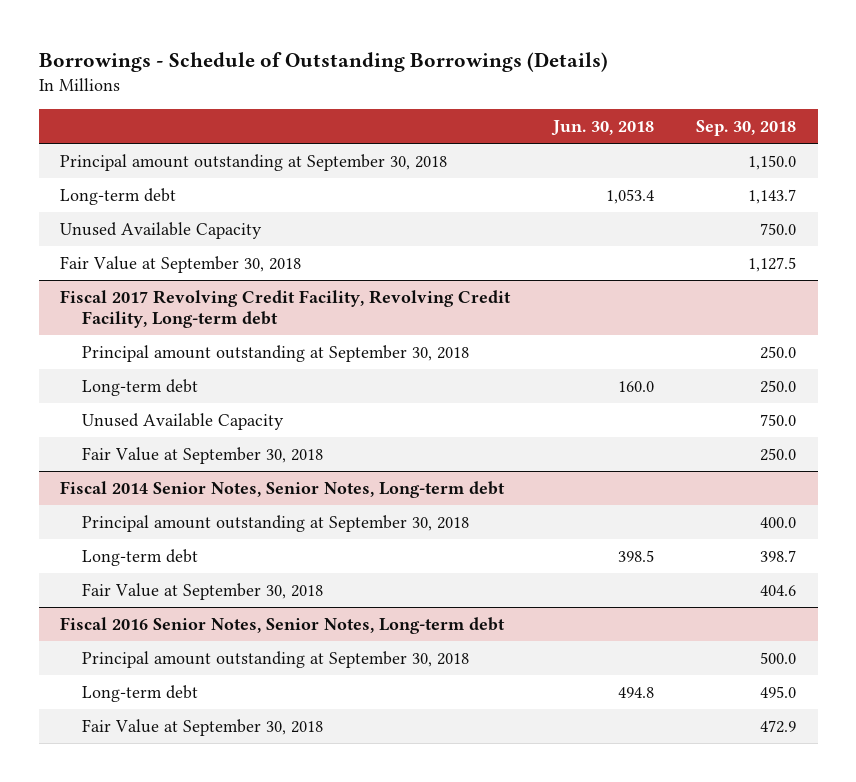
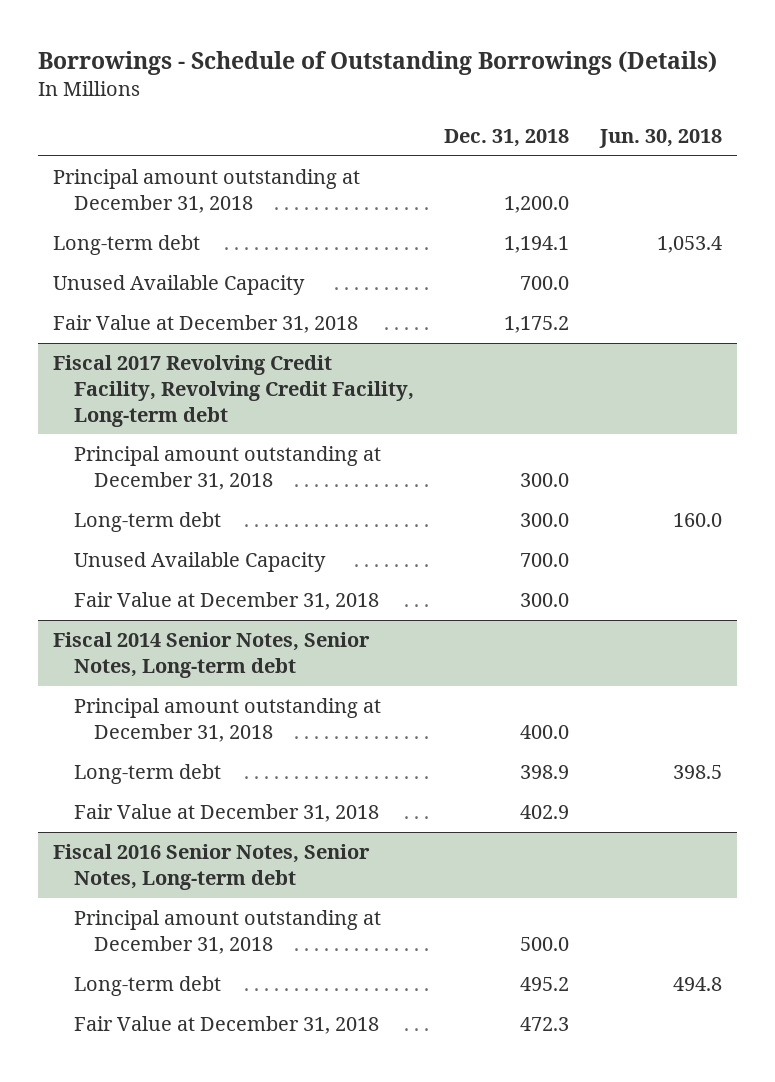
- | Jun. 30, 2018 | Sep. 30, 2018
+ | Dec. 31, 2018 | Jun. 30, 2018
- Principal amount outstanding at September 30, 2018 | | 1,150.0
+ Principal amount outstanding at December 31, 2018 | 1,200.0 |
- Fair Value at September 30, 2018 | | 1,127.5
+ Fair Value at December 31, 2018 | 1,175.2 |
@ Fiscal 2017 Revolving Credit Facility, Revolving Credit Facility, Long-term debt
- Principal amount outstanding at September 30, 2018 | | 250.0
+ Principal amount outstanding at December 31, 2018 | 300.0 |
- Fair Value at September 30, 2018 | | 250.0
+ Fair Value at December 31, 2018 | 300.0 |
@ Fiscal 2014 Senior Notes, Senior Notes, Long-term debt
- Principal amount outstanding at September 30, 2018 | | 400.0
+ Principal amount outstanding at December 31, 2018 | 400.0 |
- Fair Value at September 30, 2018 | | 404.6
+ Fair Value at December 31, 2018 | 402.9 |
@ Fiscal 2016 Senior Notes, Senior Notes, Long-term debt
- Principal amount outstanding at September 30, 2018 | | 500.0
+ Principal amount outstanding at December 31, 2018 | 500.0 |
- Fair Value at September 30, 2018 | | 472.9
+ Fair Value at December 31, 2018 | 472.3 |

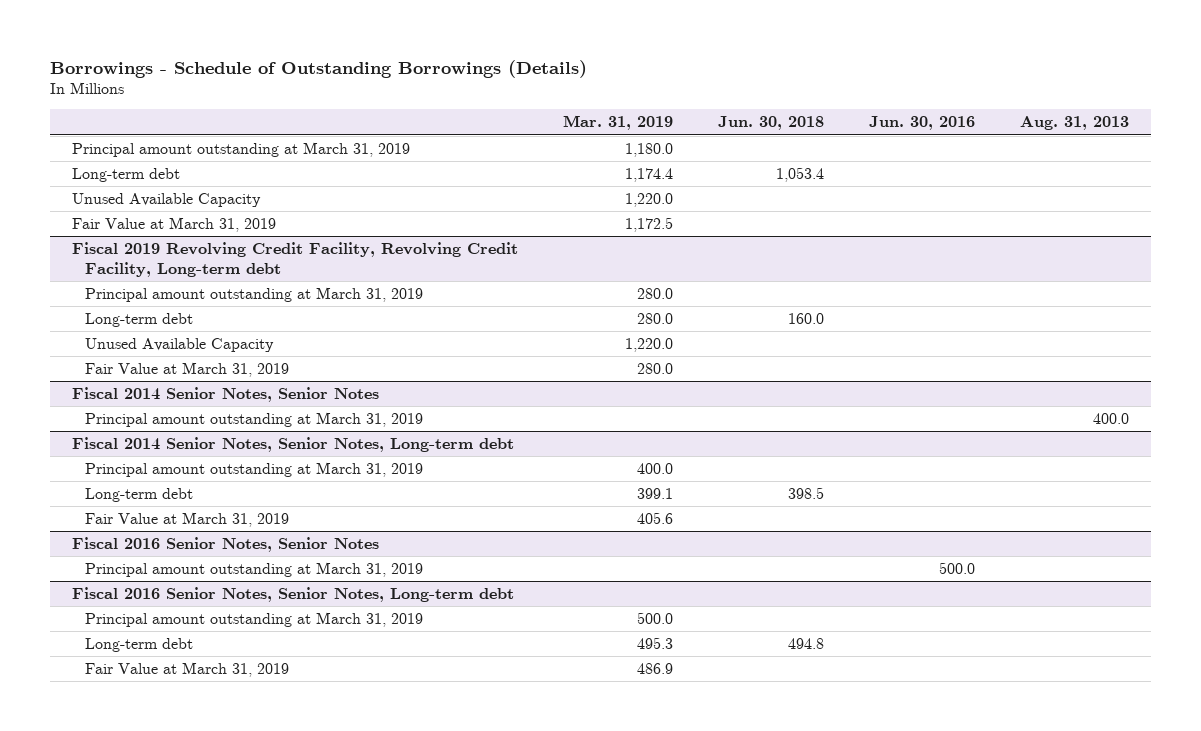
- | Dec. 31, 2018 | Jun. 30, 2018
+ | Mar. 31, 2019 | Jun. 30, 2018 | Jun. 30, 2016 | Aug. 31, 2013
- Principal amount outstanding at December 31, 2018 | 1,200.0 |
+ Principal amount outstanding at March 31, 2019 | 1,180.0 | | |
- Fair Value at December 31, 2018 | 1,175.2 |
- Fiscal 2017 Revolving Credit Facility, Revolving Credit Facility, Long-term debt
- Principal amount outstanding at December 31, 2018 | 300.0 |
+ Fair Value at March 31, 2019 | 1,172.5 | | |
+ Fiscal 2019 Revolving Credit Facility, Revolving Credit Facility, Long-term debt
+ Principal amount outstanding at March 31, 2019 | 280.0 | | |
- Fair Value at December 31, 2018 | 300.0 |
+ Fair Value at March 31, 2019 | 280.0 | | |
+ Fiscal 2014 Senior Notes, Senior Notes
+ Principal amount outstanding at March 31, 2019 | | | | 400.0
@ Fiscal 2014 Senior Notes, Senior Notes, Long-term debt
- Principal amount outstanding at December 31, 2018 | 400.0 |
+ Principal amount outstanding at March 31, 2019 | 400.0 | | |
- Fair Value at December 31, 2018 | 402.9 |
+ Fair Value at March 31, 2019 | 405.6 | | |
+ Fiscal 2016 Senior Notes, Senior Notes
+ Principal amount outstanding at March 31, 2019 | | | 500.0 |
@ Fiscal 2016 Senior Notes, Senior Notes, Long-term debt
- Principal amount outstanding at December 31, 2018 | 500.0 |
+ Principal amount outstanding at March 31, 2019 | 500.0 | | |
- Fair Value at December 31, 2018 | 472.3 |
+ Fair Value at March 31, 2019 | 486.9 | | |

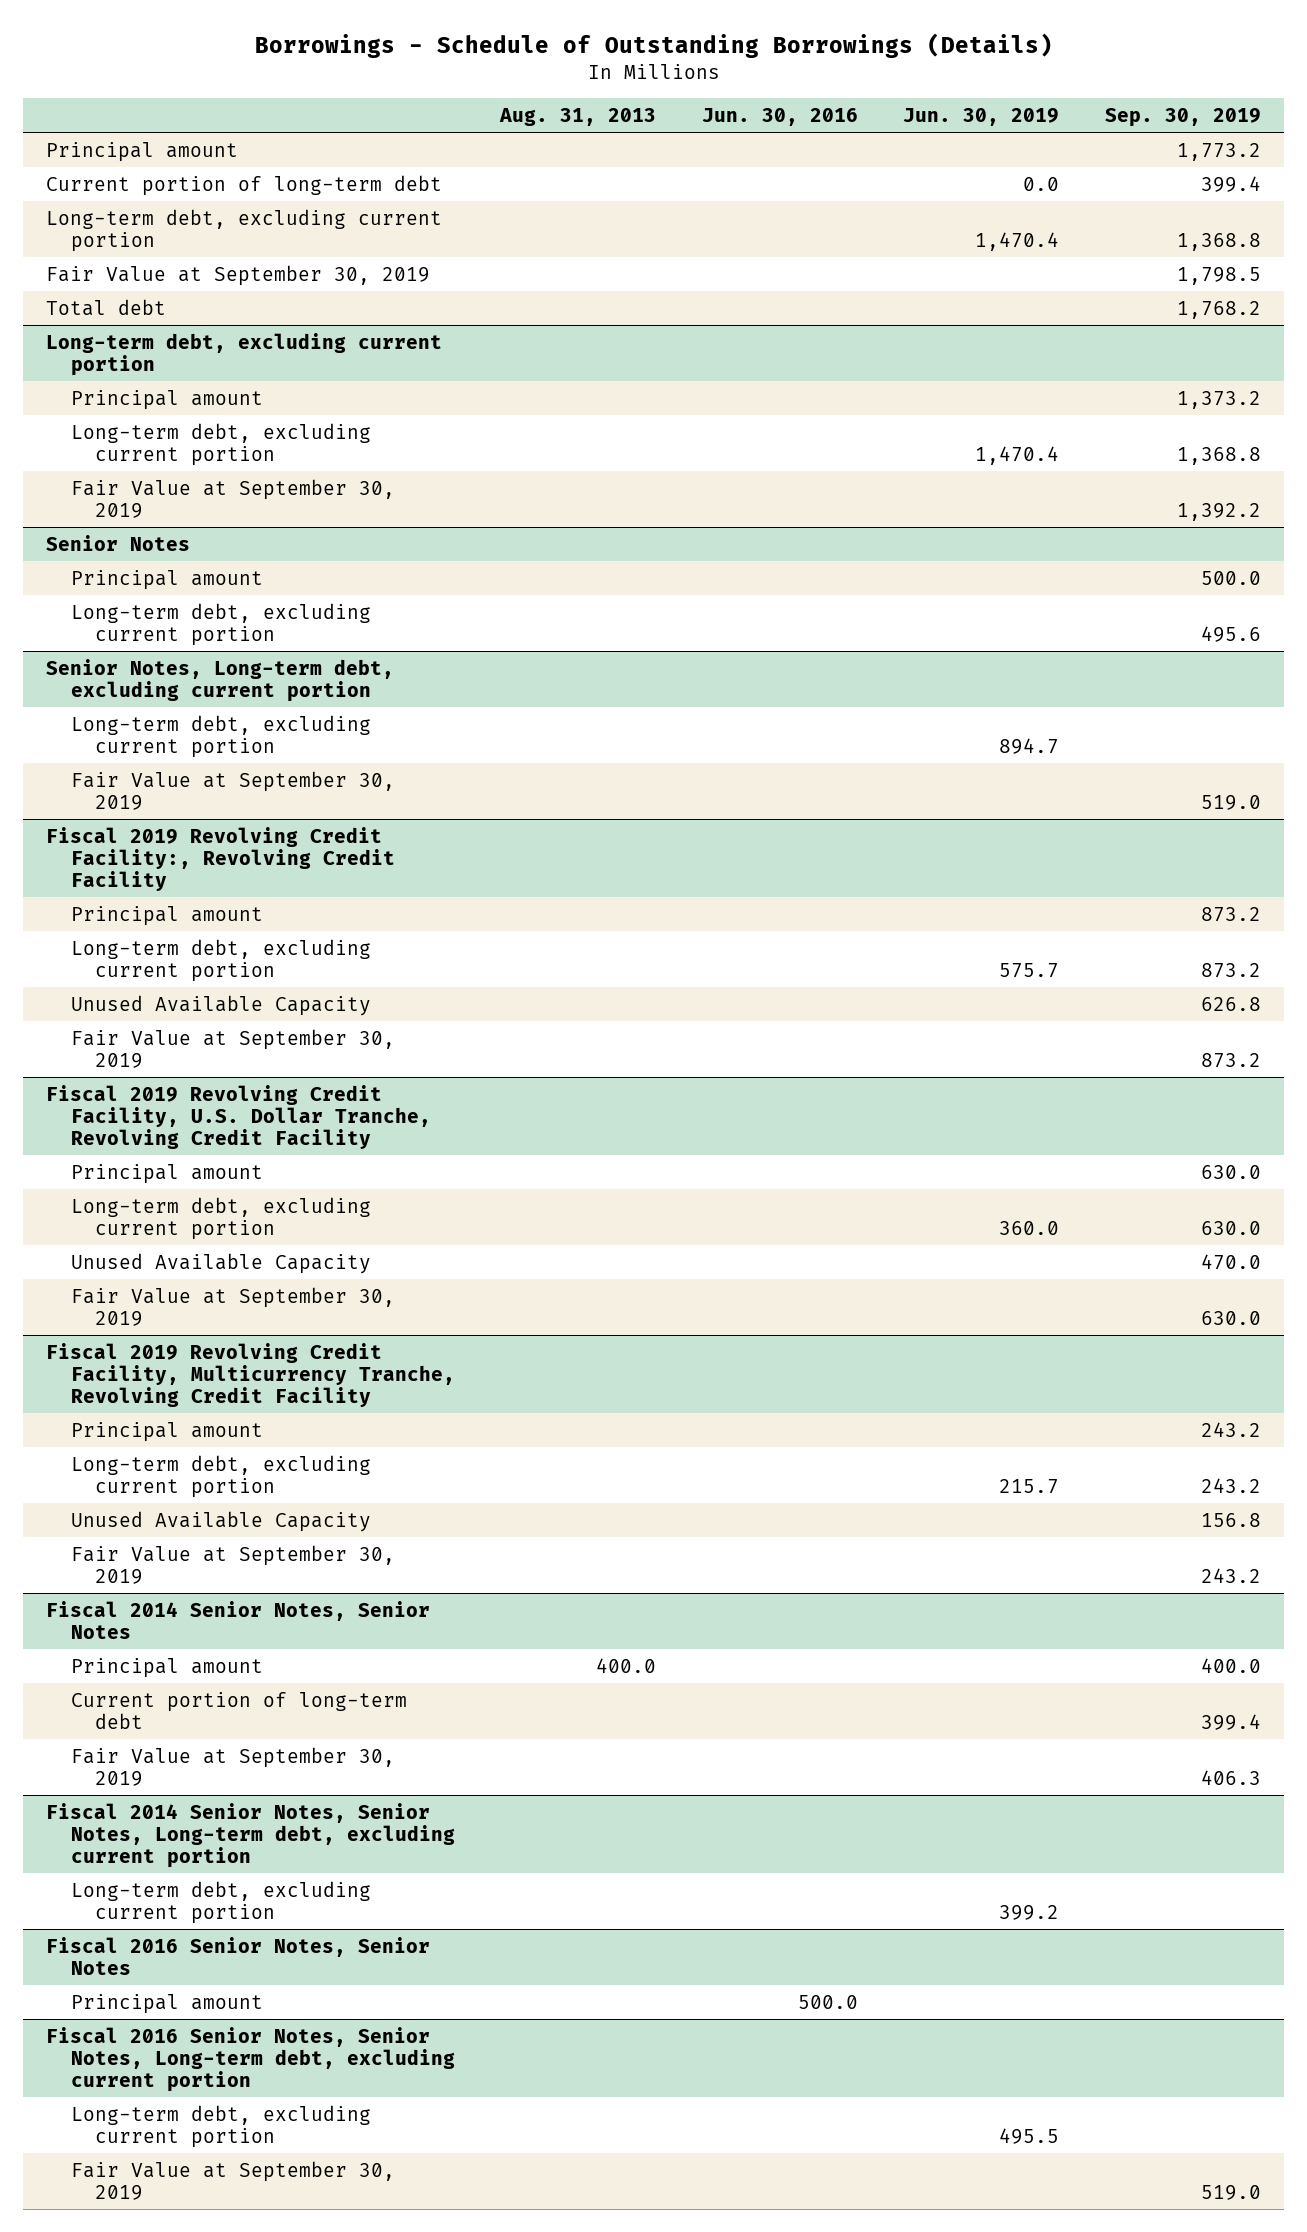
- | Mar. 31, 2019 | Jun. 30, 2018 | Jun. 30, 2016 | Aug. 31, 2013
+ | Aug. 31, 2013 | Jun. 30, 2016 | Jun. 30, 2019 | Sep. 30, 2019
- Principal amount outstanding at March 31, 2019 | 1,180.0 | | |
- Long-term debt | 1,174.4 | 1,053.4 | |
- Unused Available Capacity | 1,220.0 | | |
- Fair Value at March 31, 2019 | 1,172.5 | | |
- Fiscal 2019 Revolving Credit Facility, Revolving Credit Facility, Long-term debt
- Principal amount outstanding at March 31, 2019 | 280.0 | | |
- Long-term debt | 280.0 | 160.0 | |
+ Principal amount | | | | 1,773.2
+ Current portion of long-term debt | | | 0.0 | 399.4
+ Long-term debt, excluding current portion | | | 1,470.4 | 1,368.8
+ Fair Value at September 30, 2019 | | | | 1,798.5
+ Total debt | | | | 1,768.2
+ Long-term debt, excluding current portion
+ Principal amount | | | | 1,373.2
+ Long-term debt, excluding current portion | | | 1,470.4 | 1,368.8
+ Fair Value at September 30, 2019 | | | | 1,392.2
+ Senior Notes
+ Principal amount | | | | 500.0
+ Long-term debt, excluding current portion | | | | 495.6
+ Senior Notes, Long-term debt, excluding current portion
+ Long-term debt, excluding current portion | | | 894.7 |
+ Fair Value at September 30, 2019 | | | | 519.0
+ Fiscal 2019 Revolving Credit Facility:, Revolving Credit Facility
+ Principal amount | | | | 873.2
+ Long-term debt, excluding current portion | | | 575.7 | 873.2
- Fair Value at March 31, 2019 | 280.0 | | |
+ Fair Value at September 30, 2019 | | | | 873.2
+ Fiscal 2019 Revolving Credit Facility, U.S. Dollar Tranche, Revolving Credit Facility
+ Principal amount | | | | 630.0
+ Long-term debt, excluding current portion | | | 360.0 | 630.0
+ Unused Available Capacity | | | | 470.0
+ Fair Value at September 30, 2019 | | | | 630.0
+ Fiscal 2019 Revolving Credit Facility, Multicurrency Tranche, Revolving Credit Facility
+ Principal amount | | | | 243.2
+ Long-term debt, excluding current portion | | | 215.7 | 243.2
+ Unused Available Capacity | | | | 156.8
+ Fair Value at September 30, 2019 | | | | 243.2
@ Fiscal 2014 Senior Notes, Senior Notes
- Principal amount outstanding at March 31, 2019 | | | | 400.0
- Fiscal 2014 Senior Notes, Senior Notes, Long-term debt
- Principal amount outstanding at March 31, 2019 | 400.0 | | |
- Long-term debt | 399.1 | 398.5 | |
- Fair Value at March 31, 2019 | 405.6 | | |
@ Fiscal 2014 Senior Notes, Senior Notes
+ Principal amount | 400.0 | | | 400.0
+ Current portion of long-term debt | | | | 399.4
+ Fair Value at September 30, 2019 | | | | 406.3
+ Fiscal 2014 Senior Notes, Senior Notes, Long-term debt, excluding current portion
+ Long-term debt, excluding current portion | | | 399.2 |
@ Fiscal 2016 Senior Notes, Senior Notes
- Principal amount outstanding at March 31, 2019 | | | 500.0 |
- Fiscal 2016 Senior Notes, Senior Notes, Long-term debt
- Principal amount outstanding at March 31, 2019 | 500.0 | | |
- Long-term debt | 495.3 | 494.8 | |
- Fair Value at March 31, 2019 | 486.9 | | |
@ Fiscal 2016 Senior Notes, Senior Notes
+ Principal amount | | 500.0 | |
+ Fiscal 2016 Senior Notes, Senior Notes, Long-term debt, excluding current portion
+ Long-term debt, excluding current portion | | | 495.5 |
+ Fair Value at September 30, 2019 | | | | 519.0

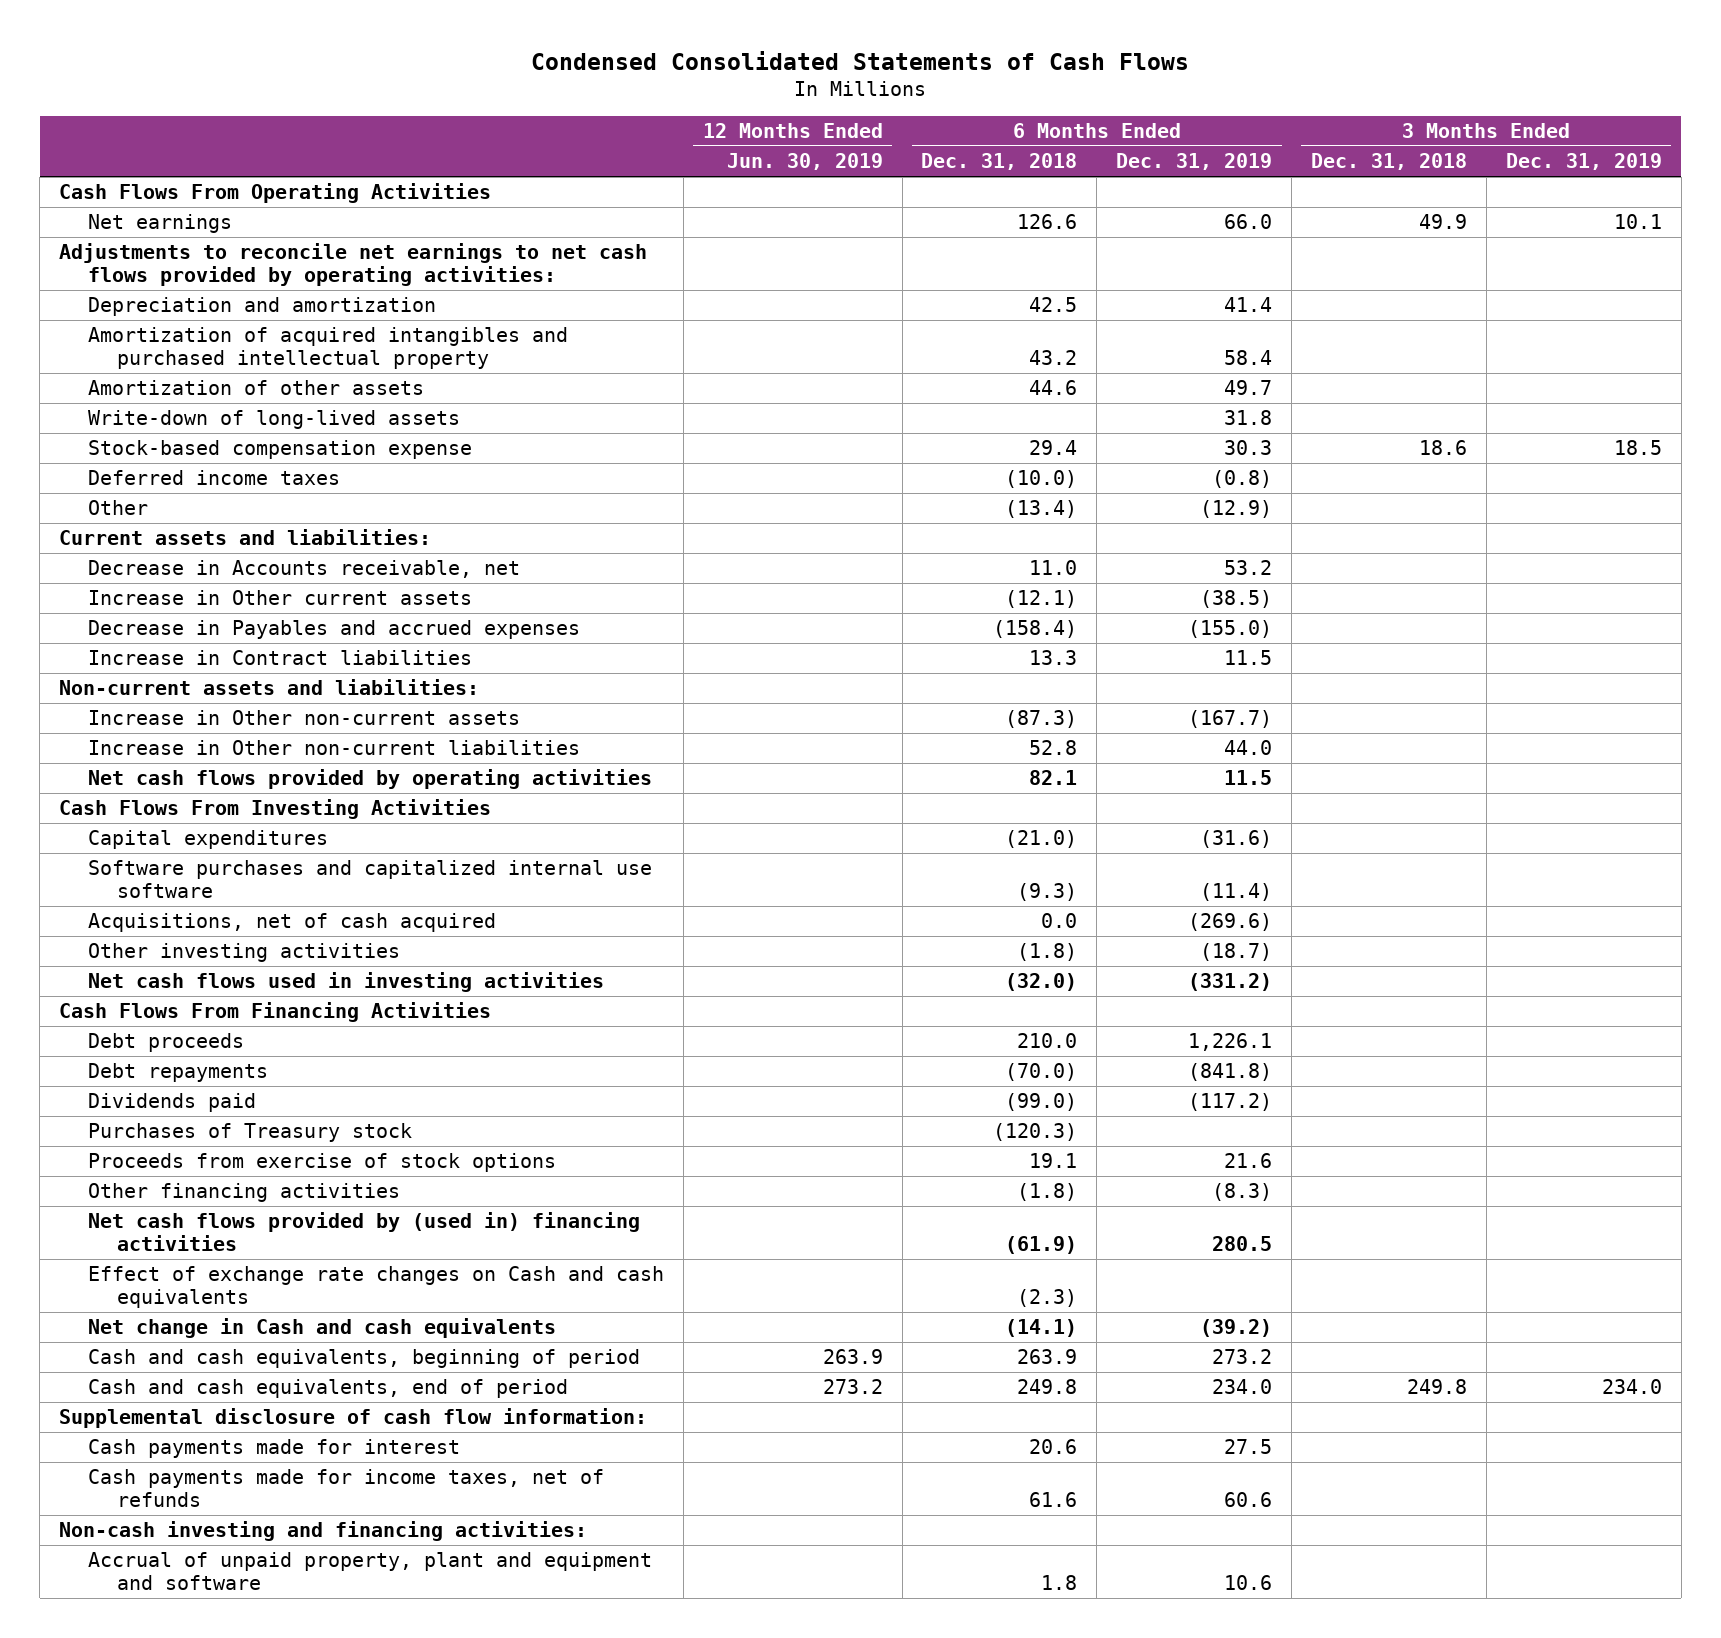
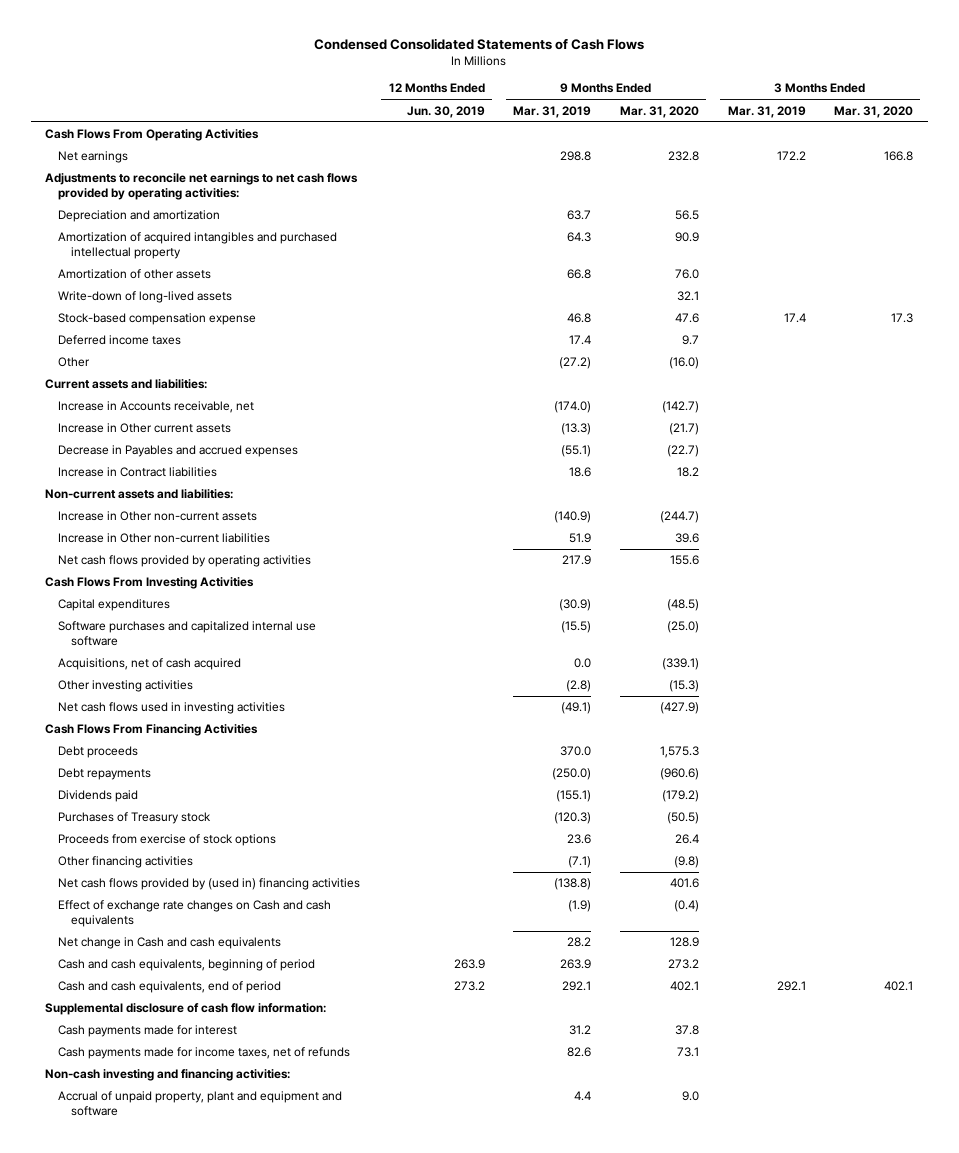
- | 12 Months Ended Jun. 30, 2019 | 6 Months Ended Dec. 31, 2018 | 6 Months Ended Dec. 31, 2019 | 3 Months Ended Dec. 31, 2018 | 3 Months Ended Dec. 31, 2019
+ | 12 Months Ended Jun. 30, 2019 | 9 Months Ended Mar. 31, 2019 | 9 Months Ended Mar. 31, 2020 | 3 Months Ended Mar. 31, 2019 | 3 Months Ended Mar. 31, 2020
- Decrease in Accounts receivable, net | | 11.0 | 53.2 | |
+ Increase in Accounts receivable, net | | (174.0) | (142.7) | |

